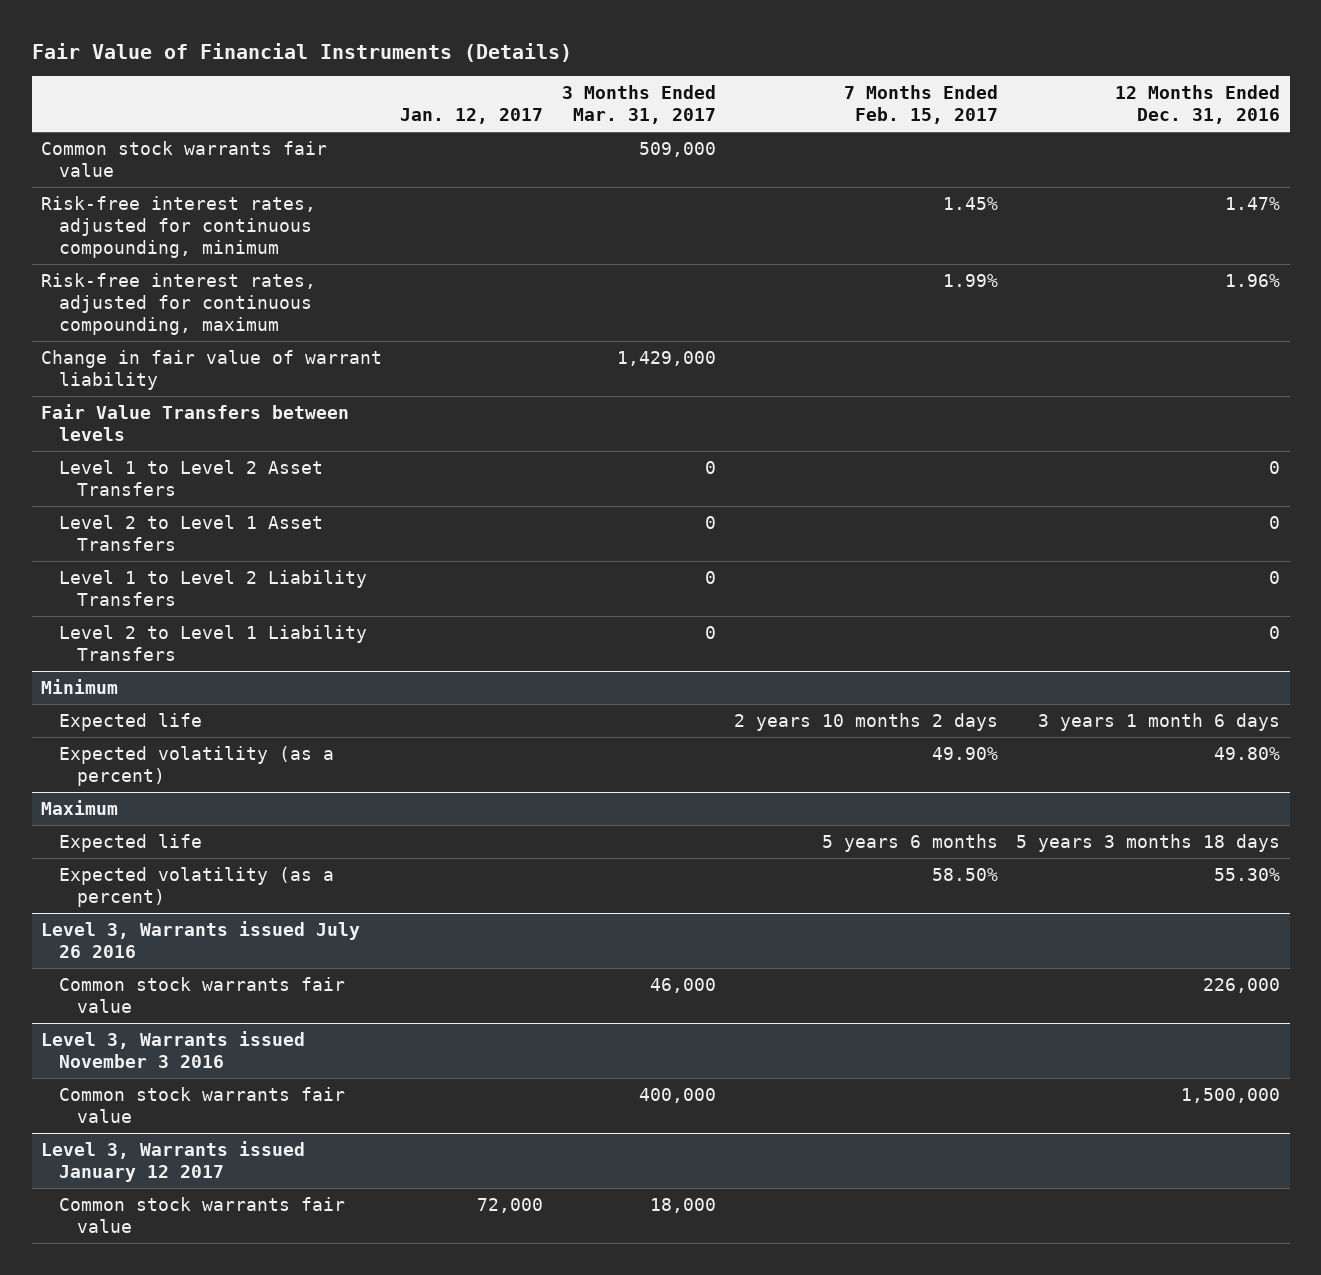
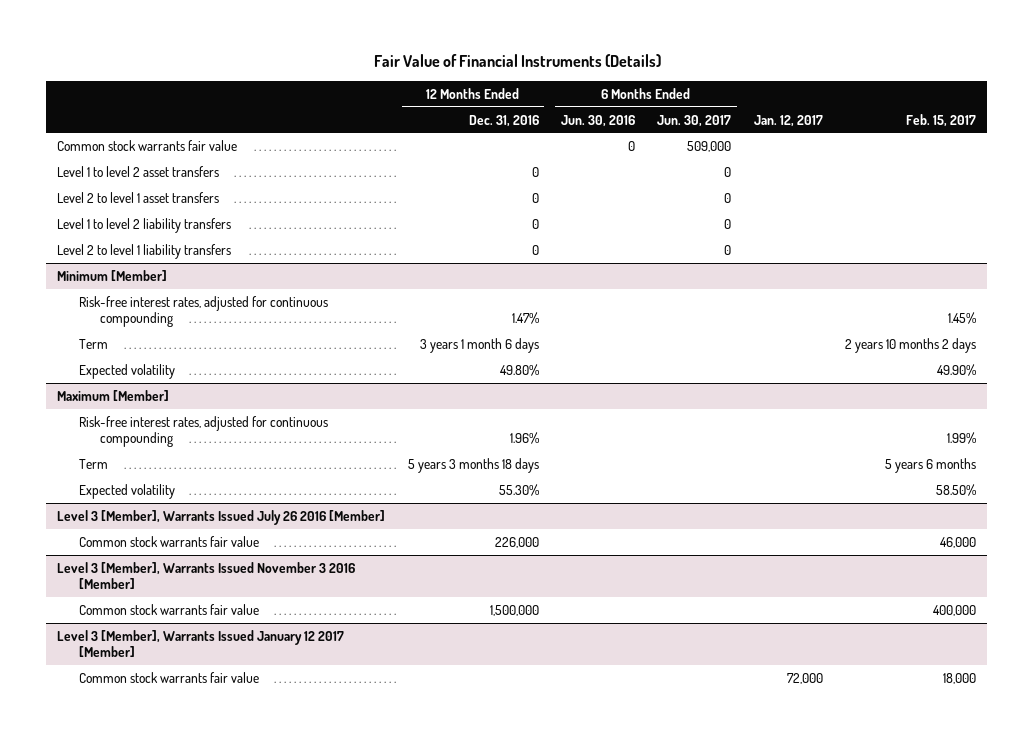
- | Jan. 12, 2017 | 3 Months Ended Mar. 31, 2017 | 7 Months Ended Feb. 15, 2017 | 12 Months Ended Dec. 31, 2016
+ | 12 Months Ended Dec. 31, 2016 | 6 Months Ended Jun. 30, 2016 | 6 Months Ended Jun. 30, 2017 | Jan. 12, 2017 | Feb. 15, 2017
- Risk-free interest rates, adjusted for continuous compounding, minimum | | | 1.45% | 1.47%
- Risk-free interest rates, adjusted for continuous compounding, maximum | | | 1.99% | 1.96%
- Change in fair value of warrant liability | | 1,429,000 | |
- Fair Value Transfers between levels
- Level 1 to Level 2 Asset Transfers | | 0 | | 0
- Level 2 to Level 1 Asset Transfers | | 0 | | 0
- Level 1 to Level 2 Liability Transfers | | 0 | | 0
- Level 2 to Level 1 Liability Transfers | | 0 | | 0
- Minimum
- Expected life | | | 2 years 10 months 2 days | 3 years 1 month 6 days
- Expected volatility (as a percent) | | | 49.90% | 49.80%
- Maximum
- Expected life | | | 5 years 6 months | 5 years 3 months 18 days
- Expected volatility (as a percent) | | | 58.50% | 55.30%
- Level 3, Warrants issued July 26 2016
+ Level 1 to level 2 asset transfers | 0 | | 0 | |
+ Level 2 to level 1 asset transfers | 0 | | 0 | |
+ Level 1 to level 2 liability transfers | 0 | | 0 | |
+ Level 2 to level 1 liability transfers | 0 | | 0 | |
+ Minimum [Member]
+ Risk-free interest rates, adjusted for continuous compounding | 1.47% | | | | 1.45%
+ Term | 3 years 1 month 6 days | | | | 2 years 10 months 2 days
+ Expected volatility | 49.80% | | | | 49.90%
+ Maximum [Member]
+ Risk-free interest rates, adjusted for continuous compounding | 1.96% | | | | 1.99%
+ Term | 5 years 3 months 18 days | | | | 5 years 6 months
+ Expected volatility | 55.30% | | | | 58.50%
+ Level 3 [Member], Warrants Issued July 26 2016 [Member]
- Level 3, Warrants issued November 3 2016
+ Level 3 [Member], Warrants Issued November 3 2016 [Member]
- Level 3, Warrants issued January 12 2017
+ Level 3 [Member], Warrants Issued January 12 2017 [Member]

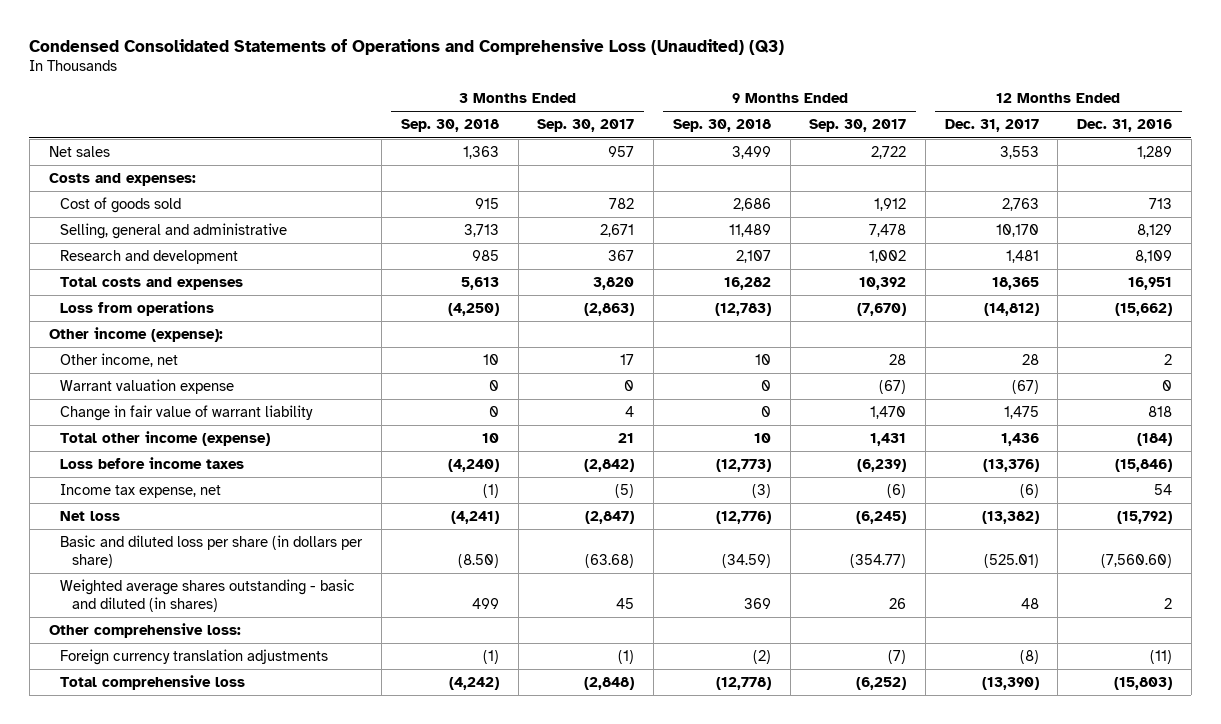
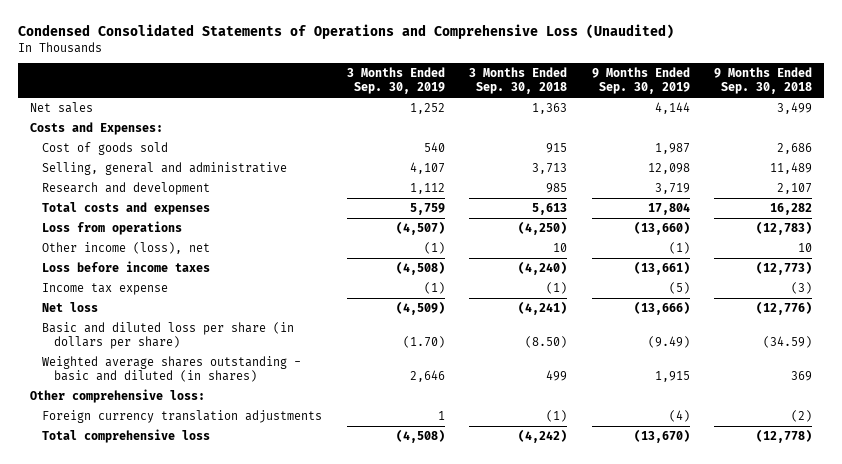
- Condensed Consolidated Statements of Operations and Comprehensive Loss (Unaudited) (Q3)
+ Condensed Consolidated Statements of Operations and Comprehensive Loss (Unaudited)
- | 3 Months Ended Sep. 30, 2018 | 3 Months Ended Sep. 30, 2017 | 9 Months Ended Sep. 30, 2018 | 9 Months Ended Sep. 30, 2017 | 12 Months Ended Dec. 31, 2017 | 12 Months Ended Dec. 31, 2016
+ | 3 Months Ended Sep. 30, 2019 | 3 Months Ended Sep. 30, 2018 | 9 Months Ended Sep. 30, 2019 | 9 Months Ended Sep. 30, 2018
- Costs and expenses:
+ Costs and Expenses:
- Other income (expense):
- Other income, net | 10 | 17 | 10 | 28 | 28 | 2
- Warrant valuation expense | 0 | 0 | 0 | (67) | (67) | 0
- Change in fair value of warrant liability | 0 | 4 | 0 | 1,470 | 1,475 | 818
- Total other income (expense) | 10 | 21 | 10 | 1,431 | 1,436 | (184)
+ Other income (loss), net | (1) | 10 | (1) | 10
- Income tax expense, net | (1) | (5) | (3) | (6) | (6) | 54
+ Income tax expense | (1) | (1) | (5) | (3)

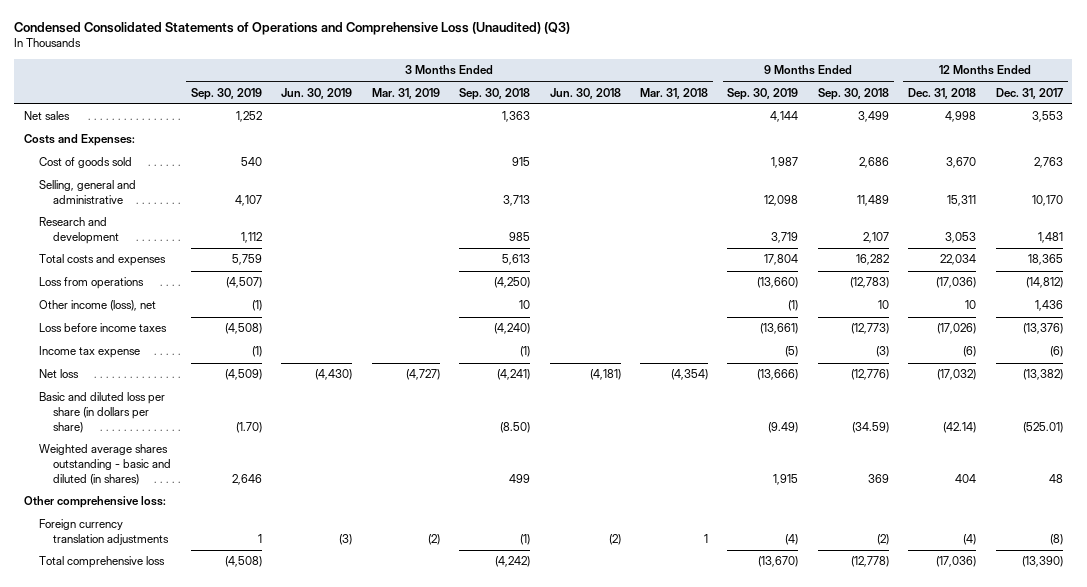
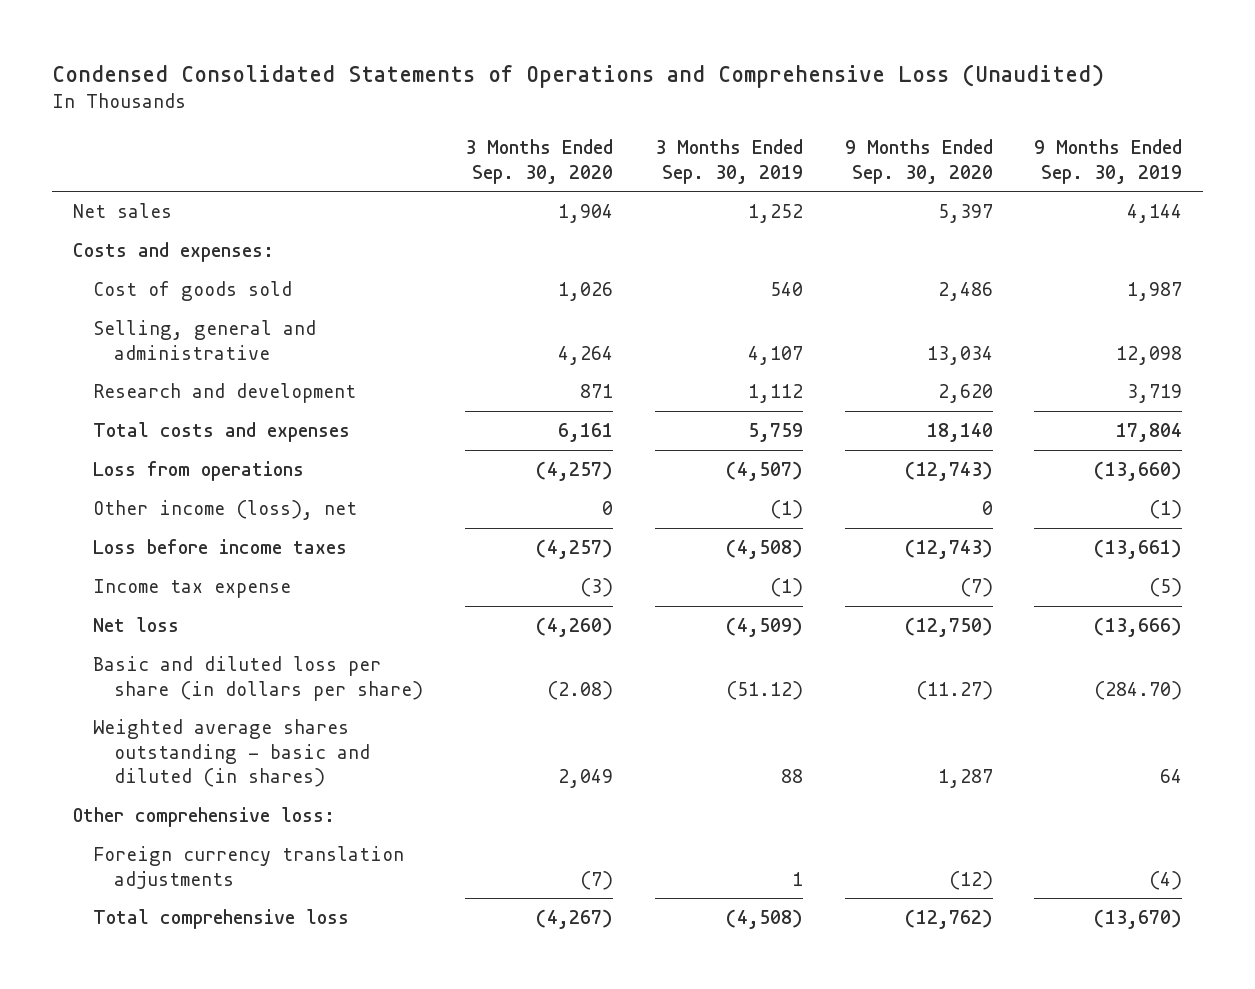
- Condensed Consolidated Statements of Operations and Comprehensive Loss (Unaudited) (Q3)
+ Condensed Consolidated Statements of Operations and Comprehensive Loss (Unaudited)
- | 3 Months Ended Sep. 30, 2019 | 3 Months Ended Jun. 30, 2019 | 3 Months Ended Mar. 31, 2019 | 3 Months Ended Sep. 30, 2018 | 3 Months Ended Jun. 30, 2018 | 3 Months Ended Mar. 31, 2018 | 9 Months Ended Sep. 30, 2019 | 9 Months Ended Sep. 30, 2018 | 12 Months Ended Dec. 31, 2018 | 12 Months Ended Dec. 31, 2017
+ | 3 Months Ended Sep. 30, 2020 | 3 Months Ended Sep. 30, 2019 | 9 Months Ended Sep. 30, 2020 | 9 Months Ended Sep. 30, 2019
- Costs and Expenses:
+ Costs and expenses:
- Basic and diluted loss per share (in dollars per share) | (1.70) | | | (8.50) | | | (9.49) | (34.59) | (42.14) | (525.01)
- Weighted average shares outstanding - basic and diluted (in shares) | 2,646 | | | 499 | | | 1,915 | 369 | 404 | 48
+ Basic and diluted loss per share (in dollars per share) | (2.08) | (51.12) | (11.27) | (284.70)
+ Weighted average shares outstanding - basic and diluted (in shares) | 2,049 | 88 | 1,287 | 64

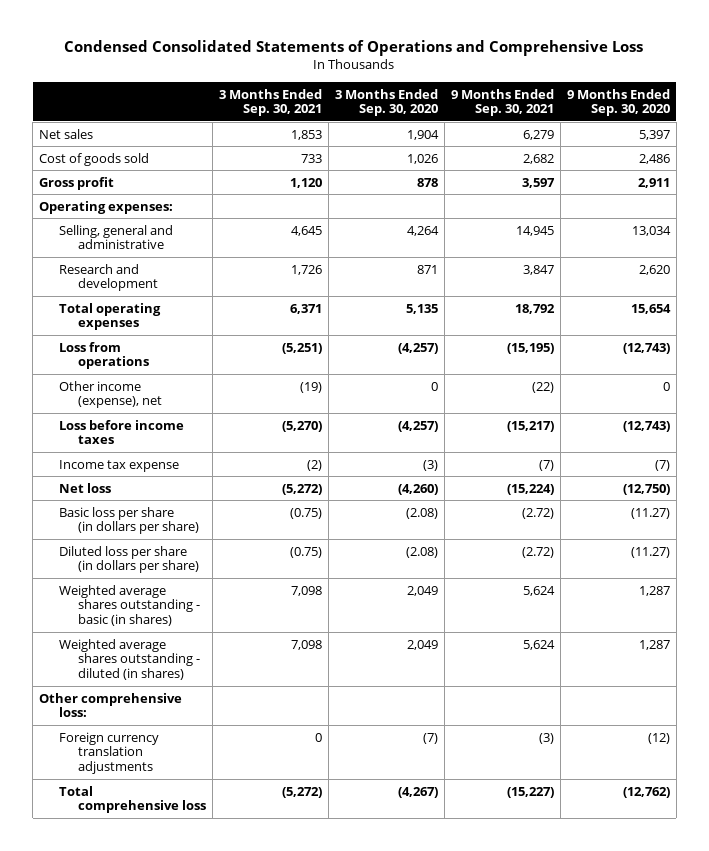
- Condensed Consolidated Statements of Operations and Comprehensive Loss (Unaudited)
+ Condensed Consolidated Statements of Operations and Comprehensive Loss
- | 3 Months Ended Sep. 30, 2020 | 3 Months Ended Sep. 30, 2019 | 9 Months Ended Sep. 30, 2020 | 9 Months Ended Sep. 30, 2019
+ | 3 Months Ended Sep. 30, 2021 | 3 Months Ended Sep. 30, 2020 | 9 Months Ended Sep. 30, 2021 | 9 Months Ended Sep. 30, 2020
- Costs and expenses:
+ Gross profit | 1,120 | 878 | 3,597 | 2,911
+ Operating expenses:
- Total costs and expenses | 6,161 | 5,759 | 18,140 | 17,804
+ Total operating expenses | 6,371 | 5,135 | 18,792 | 15,654
- Other income (loss), net | 0 | (1) | 0 | (1)
+ Other income (expense), net | (19) | 0 | (22) | 0
- Basic and diluted loss per share (in dollars per share) | (2.08) | (51.12) | (11.27) | (284.70)
- Weighted average shares outstanding - basic and diluted (in shares) | 2,049 | 88 | 1,287 | 64
+ Basic loss per share (in dollars per share) | (0.75) | (2.08) | (2.72) | (11.27)
+ Diluted loss per share (in dollars per share) | (0.75) | (2.08) | (2.72) | (11.27)
+ Weighted average shares outstanding - basic (in shares) | 7,098 | 2,049 | 5,624 | 1,287
+ Weighted average shares outstanding - diluted (in shares) | 7,098 | 2,049 | 5,624 | 1,287

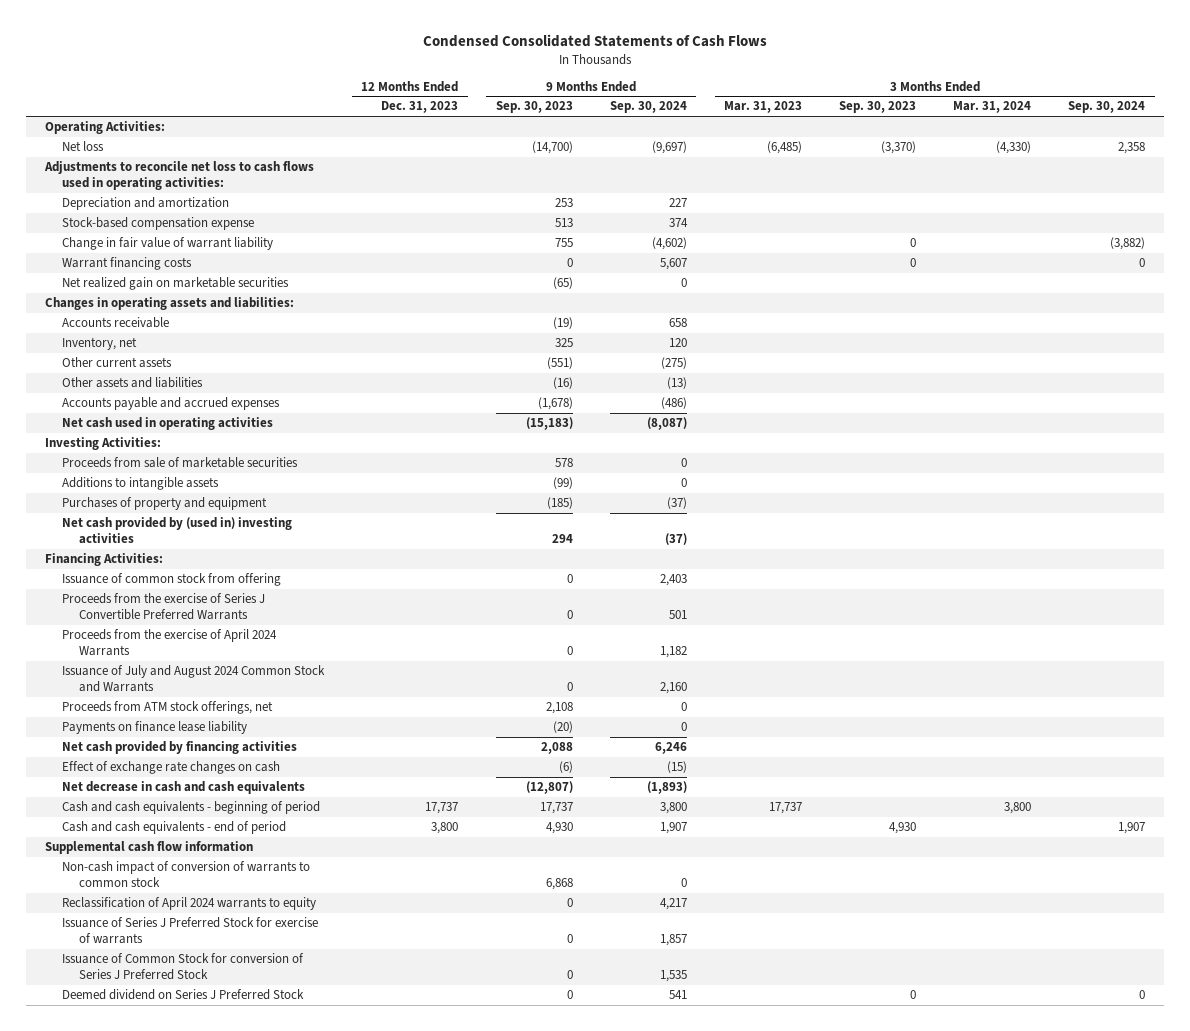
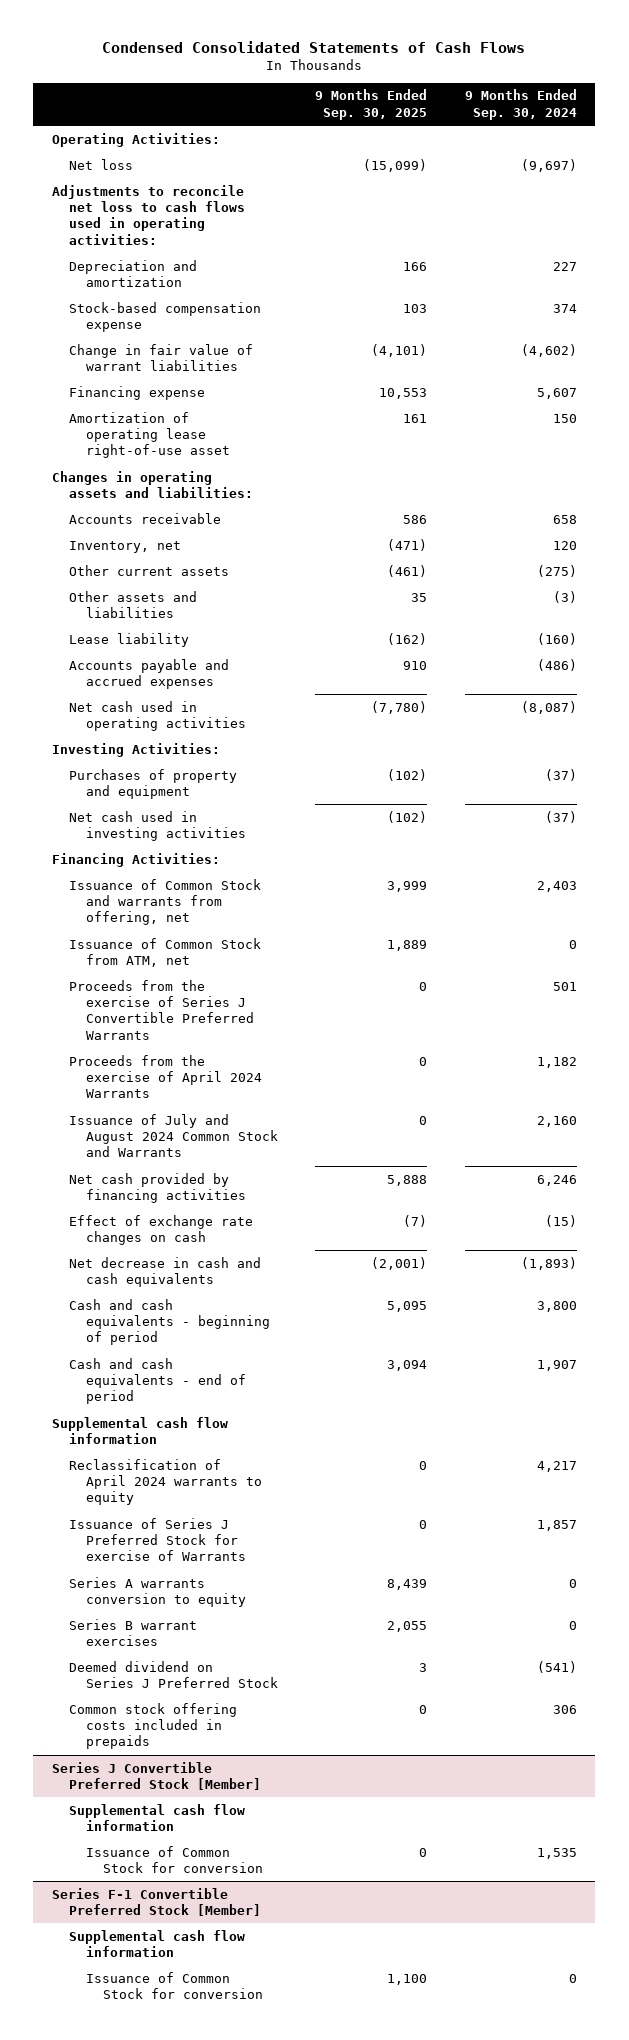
- | 12 Months Ended Dec. 31, 2023 | 9 Months Ended Sep. 30, 2023 | 9 Months Ended Sep. 30, 2024 | 3 Months Ended Mar. 31, 2023 | 3 Months Ended Sep. 30, 2023 | 3 Months Ended Mar. 31, 2024 | 3 Months Ended Sep. 30, 2024
+ | 9 Months Ended Sep. 30, 2025 | 9 Months Ended Sep. 30, 2024
- Change in fair value of warrant liability | | 755 | (4,602) | | 0 | | (3,882)
- Warrant financing costs | | 0 | 5,607 | | 0 | | 0
- Net realized gain on marketable securities | | (65) | 0 | | | |
+ Change in fair value of warrant liabilities | (4,101) | (4,602)
+ Financing expense | 10,553 | 5,607
+ Amortization of operating lease right-of-use asset | 161 | 150
- Other assets and liabilities | | (16) | (13) | | | |
+ Other assets and liabilities | 35 | (3)
+ Lease liability | (162) | (160)
- Proceeds from sale of marketable securities | | 578 | 0 | | | |
- Additions to intangible assets | | (99) | 0 | | | |
- Net cash provided by (used in) investing activities | | 294 | (37) | | | |
+ Net cash used in investing activities | (102) | (37)
- Issuance of common stock from offering | | 0 | 2,403 | | | |
+ Issuance of Common Stock and warrants from offering, net | 3,999 | 2,403
+ Issuance of Common Stock from ATM, net | 1,889 | 0
- Proceeds from ATM stock offerings, net | | 2,108 | 0 | | | |
- Payments on finance lease liability | | (20) | 0 | | | |
- Non-cash impact of conversion of warrants to common stock | | 6,868 | 0 | | | |
- Issuance of Series J Preferred Stock for exercise of warrants | | 0 | 1,857 | | | |
- Issuance of Common Stock for conversion of Series J Preferred Stock | | 0 | 1,535 | | | |
- Deemed dividend on Series J Preferred Stock | | 0 | 541 | | 0 | | 0
+ Issuance of Series J Preferred Stock for exercise of Warrants | 0 | 1,857
+ Series A warrants conversion to equity | 8,439 | 0
+ Series B warrant exercises | 2,055 | 0
+ Deemed dividend on Series J Preferred Stock | 3 | (541)
+ Common stock offering costs included in prepaids | 0 | 306
+ Series J Convertible Preferred Stock [Member]
+ Supplemental cash flow information
+ Issuance of Common Stock for conversion | 0 | 1,535
+ Series F-1 Convertible Preferred Stock [Member]
+ Supplemental cash flow information
+ Issuance of Common Stock for conversion | 1,100 | 0

